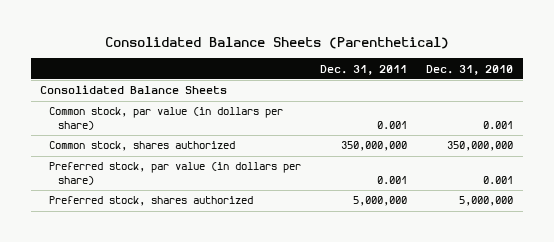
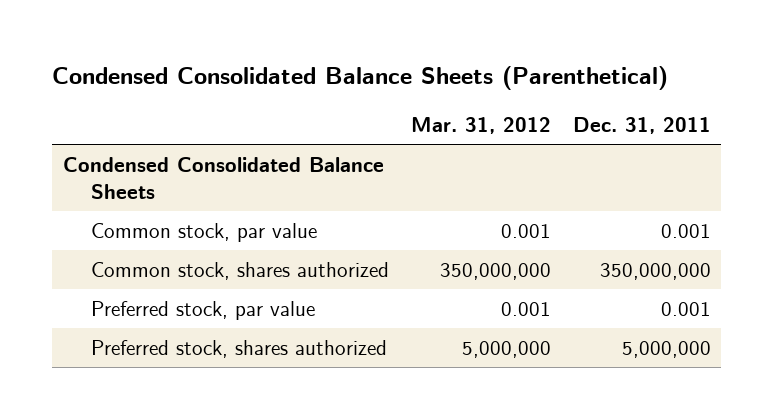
- Consolidated Balance Sheets (Parenthetical)
+ Condensed Consolidated Balance Sheets (Parenthetical)
- | Dec. 31, 2011 | Dec. 31, 2010
+ | Mar. 31, 2012 | Dec. 31, 2011
- Consolidated Balance Sheets
- Common stock, par value (in dollars per share) | 0.001 | 0.001
+ Condensed Consolidated Balance Sheets
+ Common stock, par value | 0.001 | 0.001
- Preferred stock, par value (in dollars per share) | 0.001 | 0.001
+ Preferred stock, par value | 0.001 | 0.001

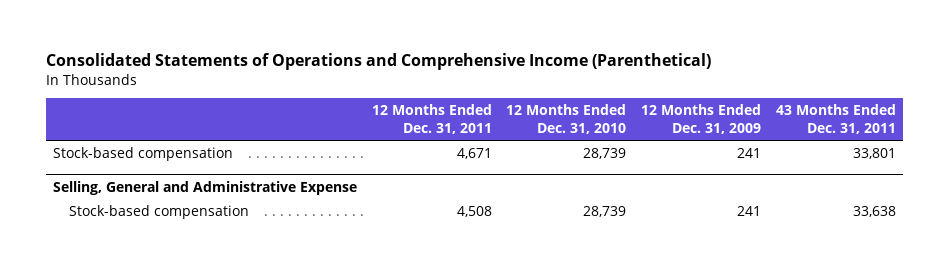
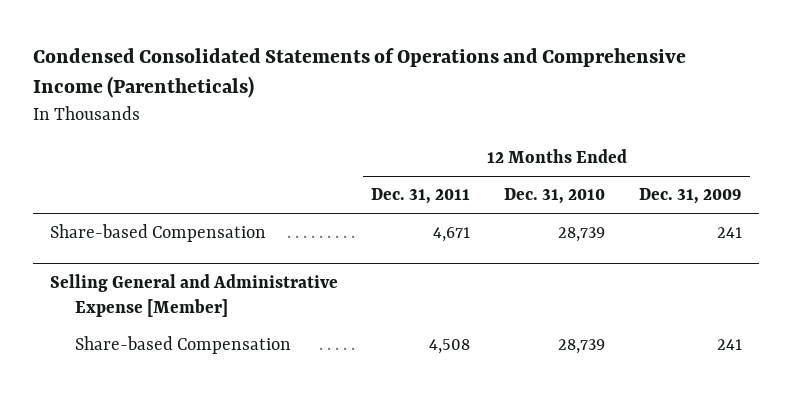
- Consolidated Statements of Operations and Comprehensive Income (Parenthetical)
+ Condensed Consolidated Statements of Operations and Comprehensive Income (Parentheticals)
- | 12 Months Ended Dec. 31, 2011 | 12 Months Ended Dec. 31, 2010 | 12 Months Ended Dec. 31, 2009 | 43 Months Ended Dec. 31, 2011
+ | 12 Months Ended Dec. 31, 2011 | 12 Months Ended Dec. 31, 2010 | 12 Months Ended Dec. 31, 2009
- Stock-based compensation | 4,671 | 28,739 | 241 | 33,801
- Selling, General and Administrative Expense
- Stock-based compensation | 4,508 | 28,739 | 241 | 33,638
+ Share-based Compensation | 4,671 | 28,739 | 241
+ Selling General and Administrative Expense [Member]
+ Share-based Compensation | 4,508 | 28,739 | 241

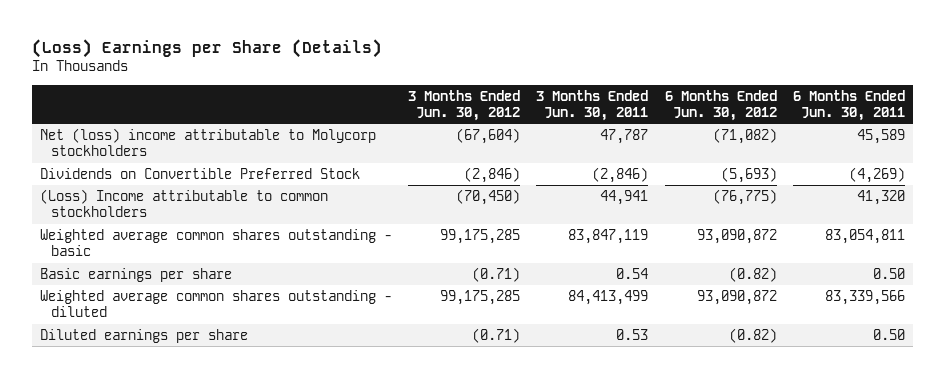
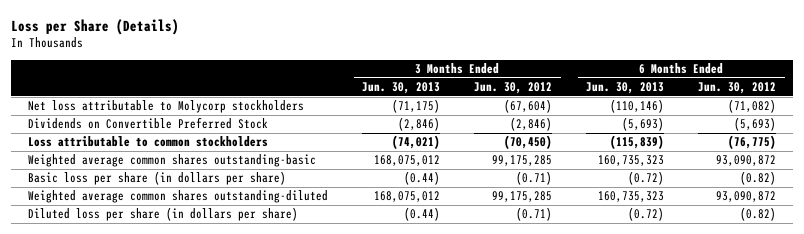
- (Loss) Earnings per Share (Details)
+ Loss per Share (Details)
- | 3 Months Ended Jun. 30, 2012 | 3 Months Ended Jun. 30, 2011 | 6 Months Ended Jun. 30, 2012 | 6 Months Ended Jun. 30, 2011
+ | 3 Months Ended Jun. 30, 2013 | 3 Months Ended Jun. 30, 2012 | 6 Months Ended Jun. 30, 2013 | 6 Months Ended Jun. 30, 2012
- Net (loss) income attributable to Molycorp stockholders | (67,604) | 47,787 | (71,082) | 45,589
+ Net loss attributable to Molycorp stockholders | (71,175) | (67,604) | (110,146) | (71,082)
- (Loss) Income attributable to common stockholders | (70,450) | 44,941 | (76,775) | 41,320
- Weighted average common shares outstanding - basic | 99,175,285 | 83,847,119 | 93,090,872 | 83,054,811
- Basic earnings per share | (0.71) | 0.54 | (0.82) | 0.50
- Weighted average common shares outstanding - diluted | 99,175,285 | 84,413,499 | 93,090,872 | 83,339,566
- Diluted earnings per share | (0.71) | 0.53 | (0.82) | 0.50
+ Loss attributable to common stockholders | (74,021) | (70,450) | (115,839) | (76,775)
+ Weighted average common shares outstanding-basic | 168,075,012 | 99,175,285 | 160,735,323 | 93,090,872
+ Basic loss per share (in dollars per share) | (0.44) | (0.71) | (0.72) | (0.82)
+ Weighted average common shares outstanding-diluted | 168,075,012 | 99,175,285 | 160,735,323 | 93,090,872
+ Diluted loss per share (in dollars per share) | (0.44) | (0.71) | (0.72) | (0.82)

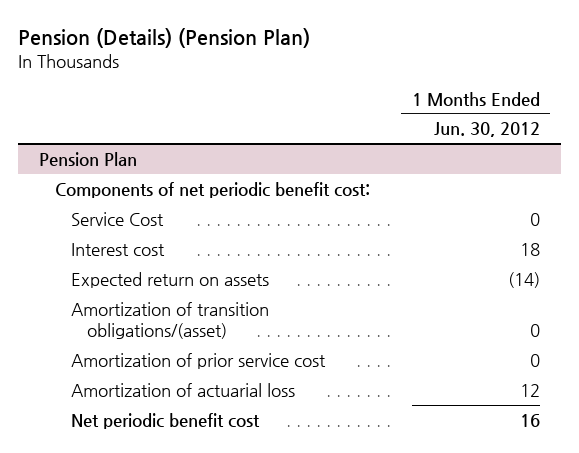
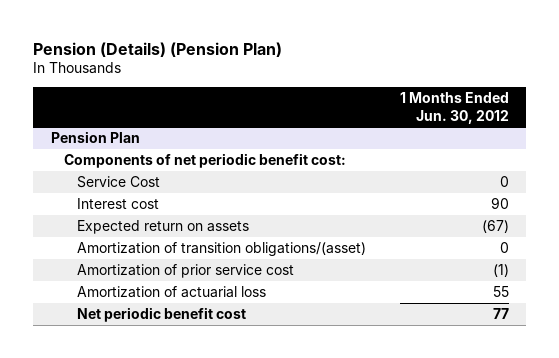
@ Pension Plan
- Interest cost | 18
- Expected return on assets | (14)
+ Interest cost | 90
+ Expected return on assets | (67)
- Amortization of prior service cost | 0
- Amortization of actuarial loss | 12
- Net periodic benefit cost | 16
+ Amortization of prior service cost | (1)
+ Amortization of actuarial loss | 55
+ Net periodic benefit cost | 77

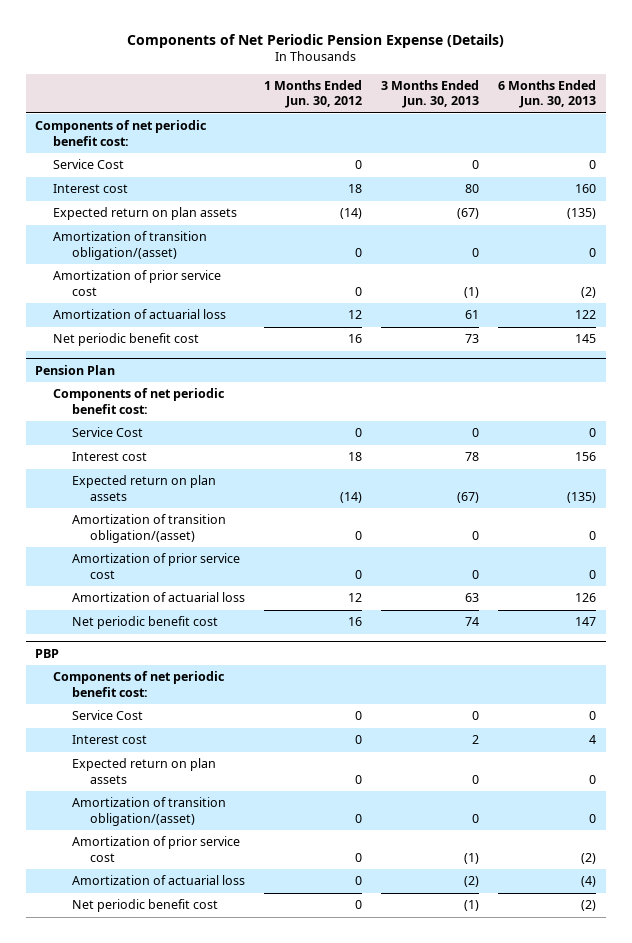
- Pension (Details) (Pension Plan)
+ Components of Net Periodic Pension Expense (Details)
- | 1 Months Ended Jun. 30, 2012
+ | 1 Months Ended Jun. 30, 2012 | 3 Months Ended Jun. 30, 2013 | 6 Months Ended Jun. 30, 2013
+ Components of net periodic benefit cost:
+ Service Cost | 0 | 0 | 0
+ Interest cost | 18 | 80 | 160
+ Expected return on plan assets | (14) | (67) | (135)
+ Amortization of transition obligation/(asset) | 0 | 0 | 0
+ Amortization of prior service cost | 0 | (1) | (2)
+ Amortization of actuarial loss | 12 | 61 | 122
+ Net periodic benefit cost | 16 | 73 | 145
@ Pension Plan
- Interest cost | 90
- Expected return on assets | (67)
- Amortization of transition obligations/(asset) | 0
- Amortization of prior service cost | (1)
- Amortization of actuarial loss | 55
- Net periodic benefit cost | 77
+ Interest cost | 18 | 78 | 156
+ Expected return on plan assets | (14) | (67) | (135)
+ Amortization of transition obligation/(asset) | 0 | 0 | 0
+ Amortization of prior service cost | 0 | 0 | 0
+ Amortization of actuarial loss | 12 | 63 | 126
+ Net periodic benefit cost | 16 | 74 | 147
+ PBP
+ Components of net periodic benefit cost:
+ Service Cost | 0 | 0 | 0
+ Interest cost | 0 | 2 | 4
+ Expected return on plan assets | 0 | 0 | 0
+ Amortization of transition obligation/(asset) | 0 | 0 | 0
+ Amortization of prior service cost | 0 | (1) | (2)
+ Amortization of actuarial loss | 0 | (2) | (4)
+ Net periodic benefit cost | 0 | (1) | (2)

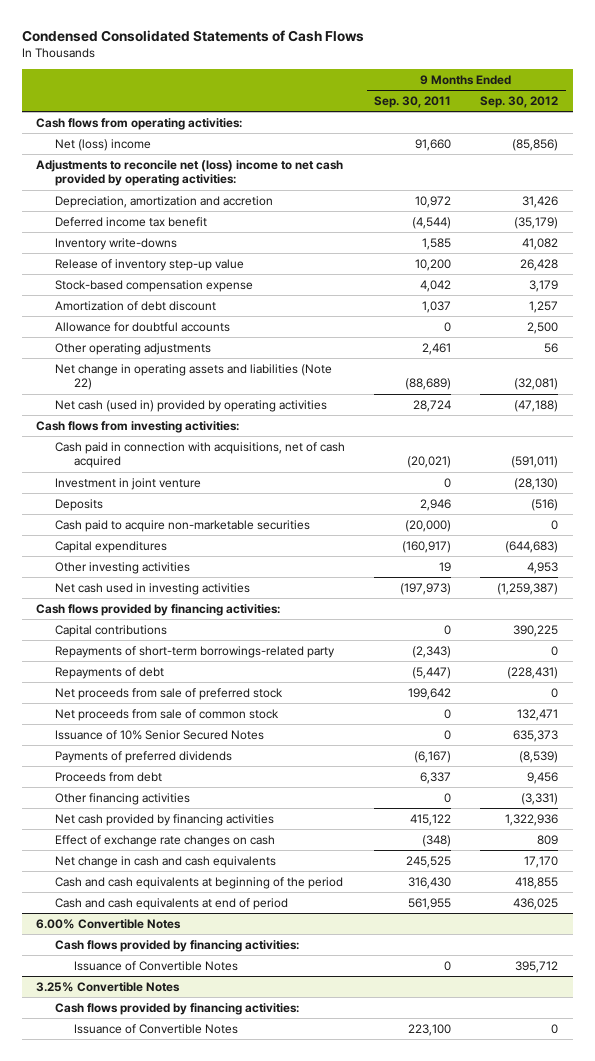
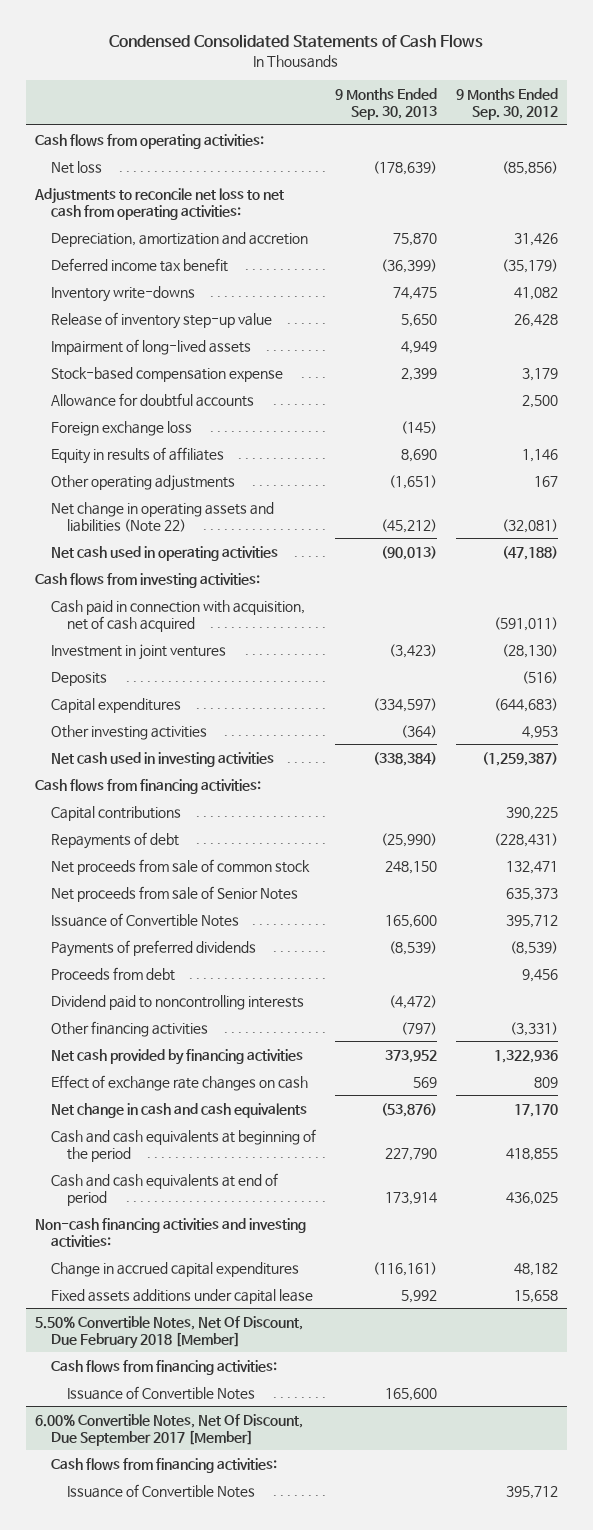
- | 9 Months Ended Sep. 30, 2011 | 9 Months Ended Sep. 30, 2012
+ | 9 Months Ended Sep. 30, 2013 | 9 Months Ended Sep. 30, 2012
- Net (loss) income | 91,660 | (85,856)
- Adjustments to reconcile net (loss) income to net cash provided by operating activities:
+ Net loss | (178,639) | (85,856)
+ Adjustments to reconcile net loss to net cash from operating activities:
+ Impairment of long-lived assets | 4,949 |
- Amortization of debt discount | 1,037 | 1,257
- Other operating adjustments | 2,461 | 56
+ Foreign exchange loss | (145) |
+ Equity in results of affiliates | 8,690 | 1,146
+ Other operating adjustments | (1,651) | 167
- Net cash (used in) provided by operating activities | 28,724 | (47,188)
+ Net cash used in operating activities | (90,013) | (47,188)
- Cash paid in connection with acquisitions, net of cash acquired | (20,021) | (591,011)
- Investment in joint venture | 0 | (28,130)
+ Cash paid in connection with acquisition, net of cash acquired | | (591,011)
+ Investment in joint ventures | (3,423) | (28,130)
- Cash paid to acquire non-marketable securities | (20,000) | 0
- Cash flows provided by financing activities:
+ Cash flows from financing activities:
- Repayments of short-term borrowings-related party | (2,343) | 0
- Net proceeds from sale of preferred stock | 199,642 | 0
- Issuance of 10% Senior Secured Notes | 0 | 635,373
+ Net proceeds from sale of Senior Notes | | 635,373
+ Issuance of Convertible Notes | 165,600 | 395,712
+ Dividend paid to noncontrolling interests | (4,472) |
- 6.00% Convertible Notes
- Cash flows provided by financing activities:
+ Non-cash financing activities and investing activities:
+ Change in accrued capital expenditures | (116,161) | 48,182
+ Fixed assets additions under capital lease | 5,992 | 15,658
+ 5.50% Convertible Notes, Net Of Discount, Due February 2018 [Member]
+ Cash flows from financing activities:
+ Issuance of Convertible Notes | 165,600 |
+ 6.00% Convertible Notes, Net Of Discount, Due September 2017 [Member]
+ Cash flows from financing activities:
- 3.25% Convertible Notes
- Cash flows provided by financing activities:
- Issuance of Convertible Notes | 223,100 | 0

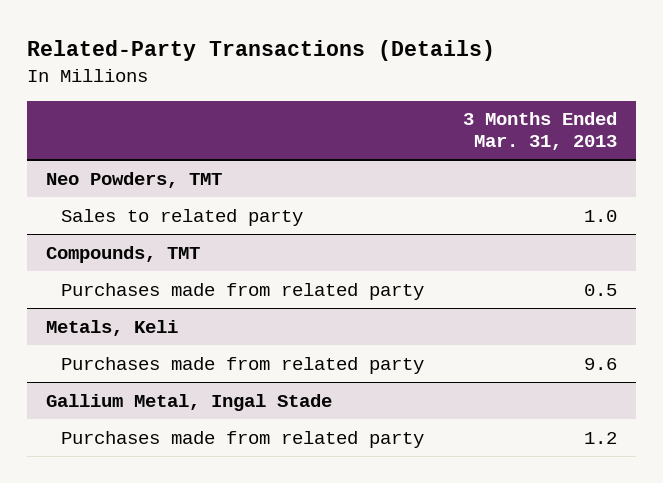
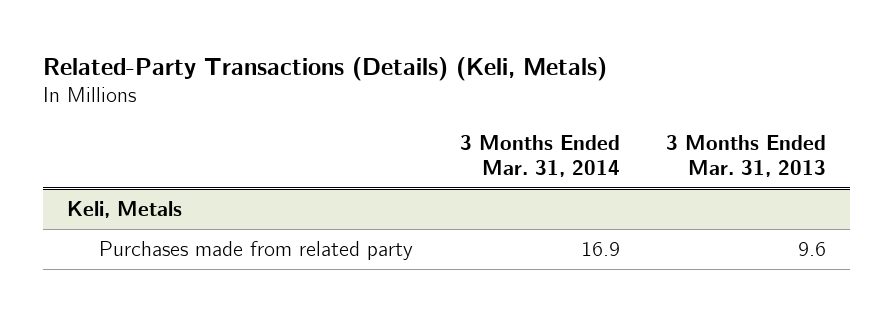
- Related-Party Transactions (Details)
+ Related-Party Transactions (Details) (Keli, Metals)
- | 3 Months Ended Mar. 31, 2013
+ | 3 Months Ended Mar. 31, 2014 | 3 Months Ended Mar. 31, 2013
- Neo Powders, TMT
- Sales to related party | 1.0
- Compounds, TMT
- Purchases made from related party | 0.5
- Metals, Keli
+ Keli, Metals
- Gallium Metal, Ingal Stade
- Purchases made from related party | 1.2

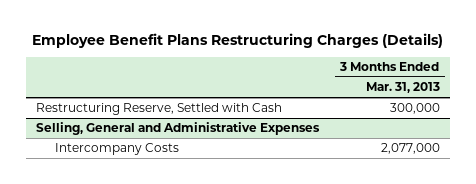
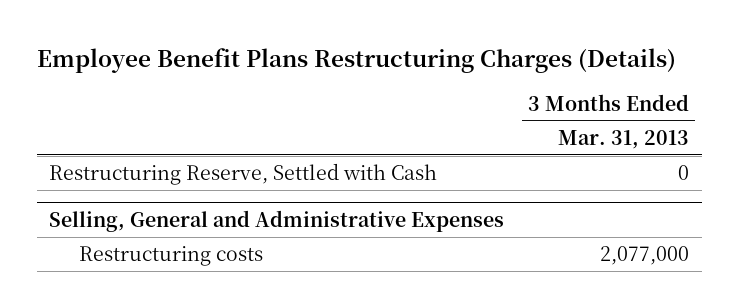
- Restructuring Reserve, Settled with Cash | 300,000
+ Restructuring Reserve, Settled with Cash | 0
@ Selling, General and Administrative Expenses
- Intercompany Costs | 2,077,000
+ Restructuring costs | 2,077,000

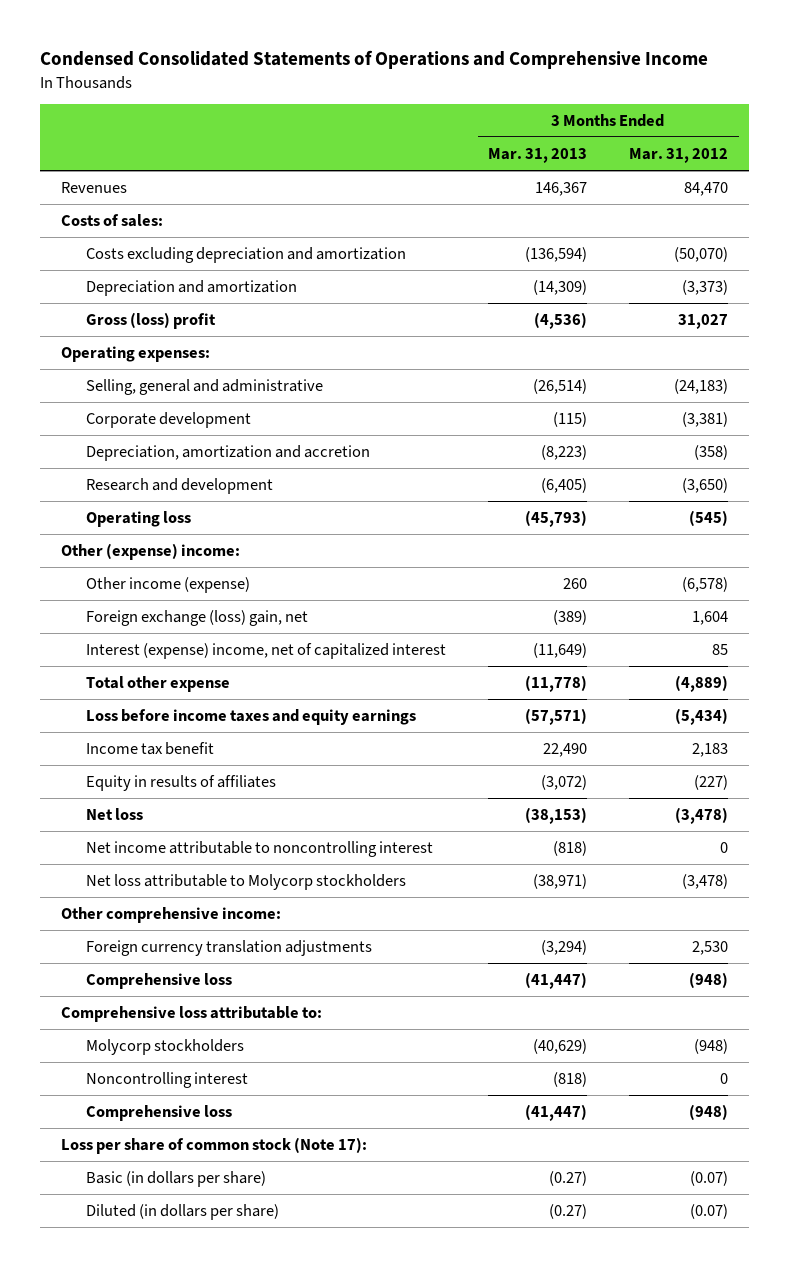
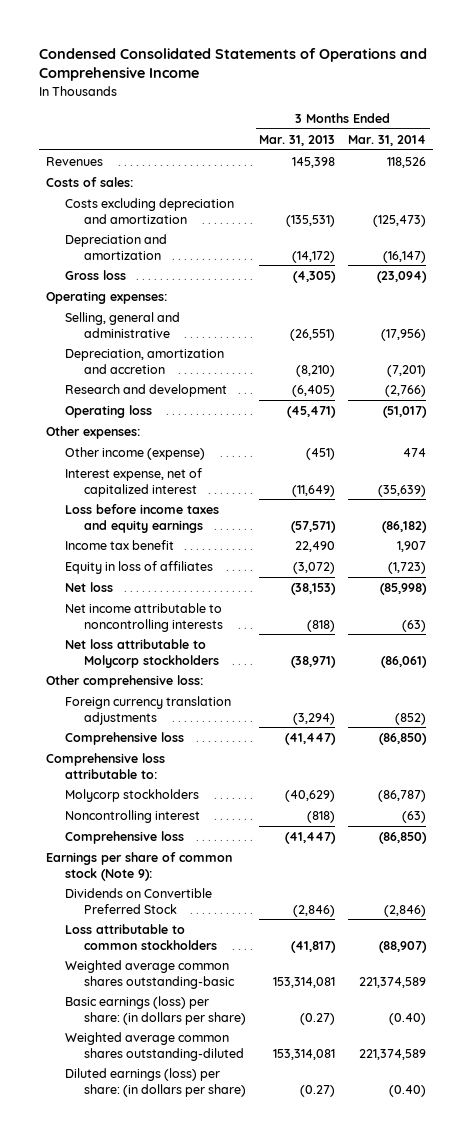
- | 3 Months Ended Mar. 31, 2013 | 3 Months Ended Mar. 31, 2012
+ | 3 Months Ended Mar. 31, 2013 | 3 Months Ended Mar. 31, 2014
- Revenues | 146,367 | 84,470
+ Revenues | 145,398 | 118,526
- Costs excluding depreciation and amortization | (136,594) | (50,070)
- Depreciation and amortization | (14,309) | (3,373)
- Gross (loss) profit | (4,536) | 31,027
+ Costs excluding depreciation and amortization | (135,531) | (125,473)
+ Depreciation and amortization | (14,172) | (16,147)
+ Gross loss | (4,305) | (23,094)
- Selling, general and administrative | (26,514) | (24,183)
- Corporate development | (115) | (3,381)
- Depreciation, amortization and accretion | (8,223) | (358)
+ Selling, general and administrative | (26,551) | (17,956)
+ Depreciation, amortization and accretion | (8,210) | (7,201)
- Operating loss | (45,793) | (545)
- Other (expense) income:
- Other income (expense) | 260 | (6,578)
- Foreign exchange (loss) gain, net | (389) | 1,604
- Interest (expense) income, net of capitalized interest | (11,649) | 85
- Total other expense | (11,778) | (4,889)
+ Operating loss | (45,471) | (51,017)
+ Other expenses:
+ Other income (expense) | (451) | 474
+ Interest expense, net of capitalized interest | (11,649) | (35,639)
- Equity in results of affiliates | (3,072) | (227)
+ Equity in loss of affiliates | (3,072) | (1,723)
- Net income attributable to noncontrolling interest | (818) | 0
+ Net income attributable to noncontrolling interests | (818) | (63)
- Other comprehensive income:
+ Other comprehensive loss:
- Loss per share of common stock (Note 17):
- Basic (in dollars per share) | (0.27) | (0.07)
- Diluted (in dollars per share) | (0.27) | (0.07)
+ Earnings per share of common stock (Note 9):
+ Dividends on Convertible Preferred Stock | (2,846) | (2,846)
+ Loss attributable to common stockholders | (41,817) | (88,907)
+ Weighted average common shares outstanding-basic | 153,314,081 | 221,374,589
+ Basic earnings (loss) per share: (in dollars per share) | (0.27) | (0.40)
+ Weighted average common shares outstanding-diluted | 153,314,081 | 221,374,589
+ Diluted earnings (loss) per share: (in dollars per share) | (0.27) | (0.40)

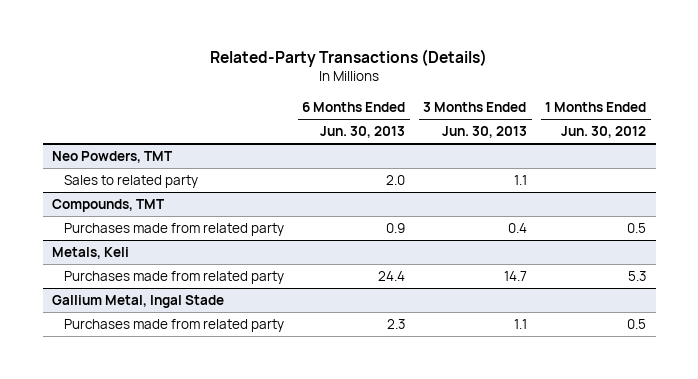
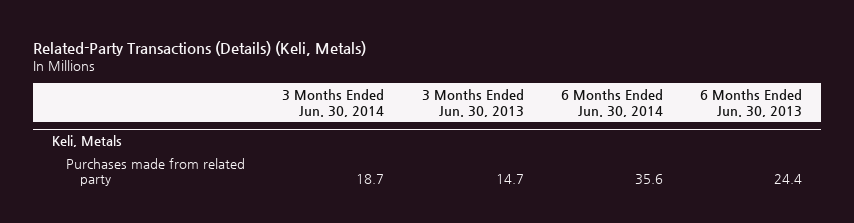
- Related-Party Transactions (Details)
+ Related-Party Transactions (Details) (Keli, Metals)
- | 6 Months Ended Jun. 30, 2013 | 3 Months Ended Jun. 30, 2013 | 1 Months Ended Jun. 30, 2012
+ | 3 Months Ended Jun. 30, 2014 | 3 Months Ended Jun. 30, 2013 | 6 Months Ended Jun. 30, 2014 | 6 Months Ended Jun. 30, 2013
- Neo Powders, TMT
- Sales to related party | 2.0 | 1.1 |
- Compounds, TMT
- Purchases made from related party | 0.9 | 0.4 | 0.5
- Metals, Keli
+ Keli, Metals
- Gallium Metal, Ingal Stade
- Purchases made from related party | 2.3 | 1.1 | 0.5

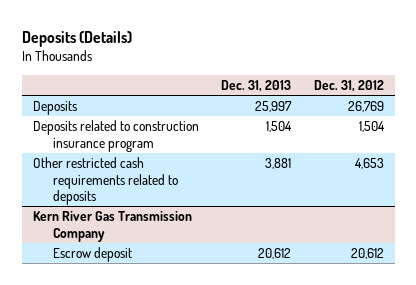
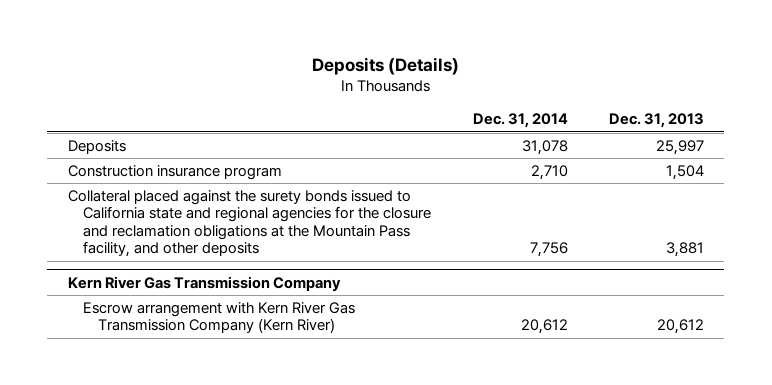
- | Dec. 31, 2013 | Dec. 31, 2012
+ | Dec. 31, 2014 | Dec. 31, 2013
- Deposits related to construction insurance program | 1,504 | 1,504
- Other restricted cash requirements related to deposits | 3,881 | 4,653
+ Construction insurance program | 2,710 | 1,504
+ Collateral placed against the surety bonds issued to California state and regional agencies for the closure and reclamation obligations at the Mountain Pass facility, and other deposits | 7,756 | 3,881
@ Kern River Gas Transmission Company
- Escrow deposit | 20,612 | 20,612
+ Escrow arrangement with Kern River Gas Transmission Company (Kern River) | 20,612 | 20,612

